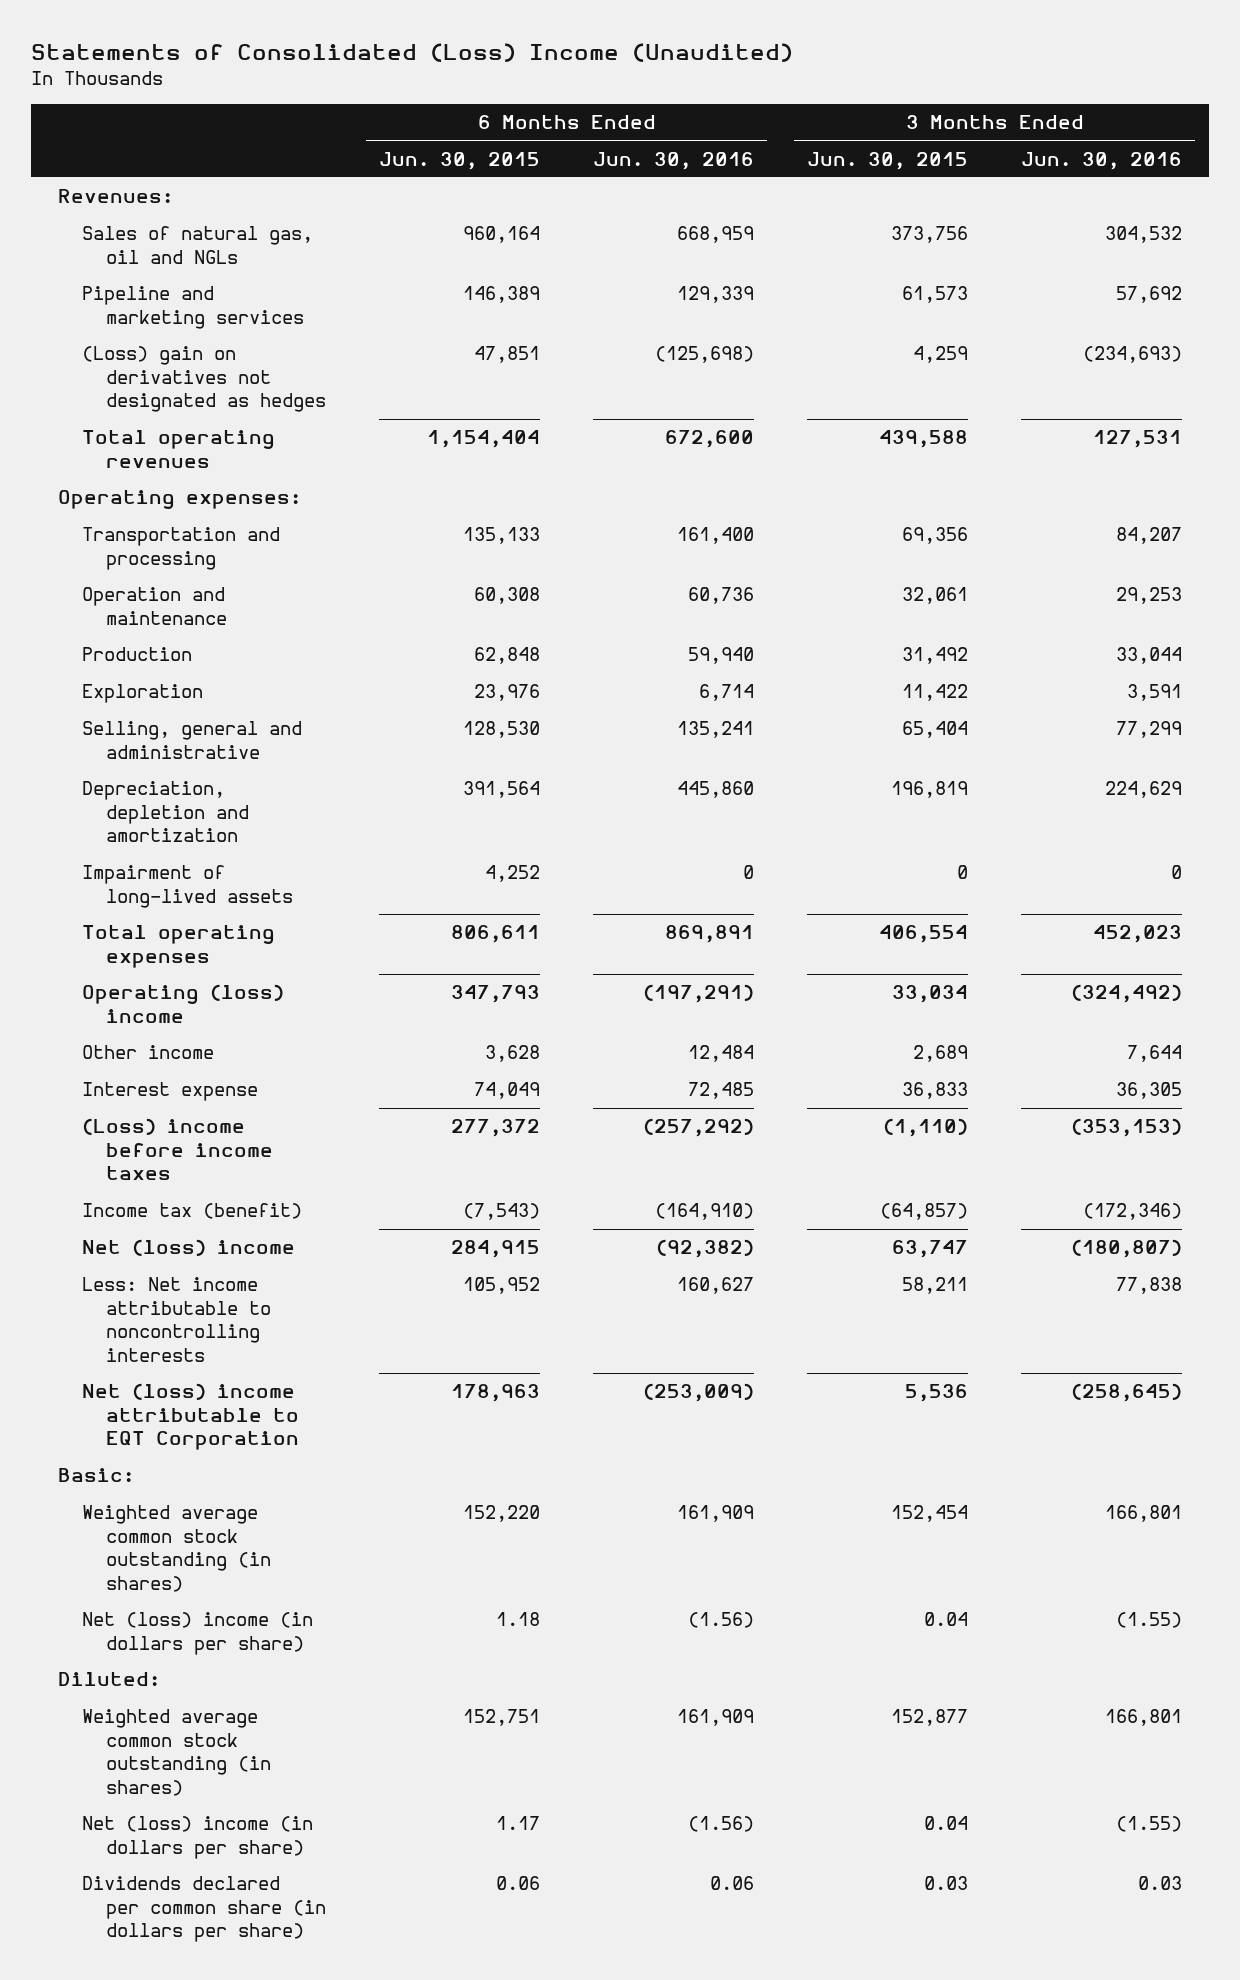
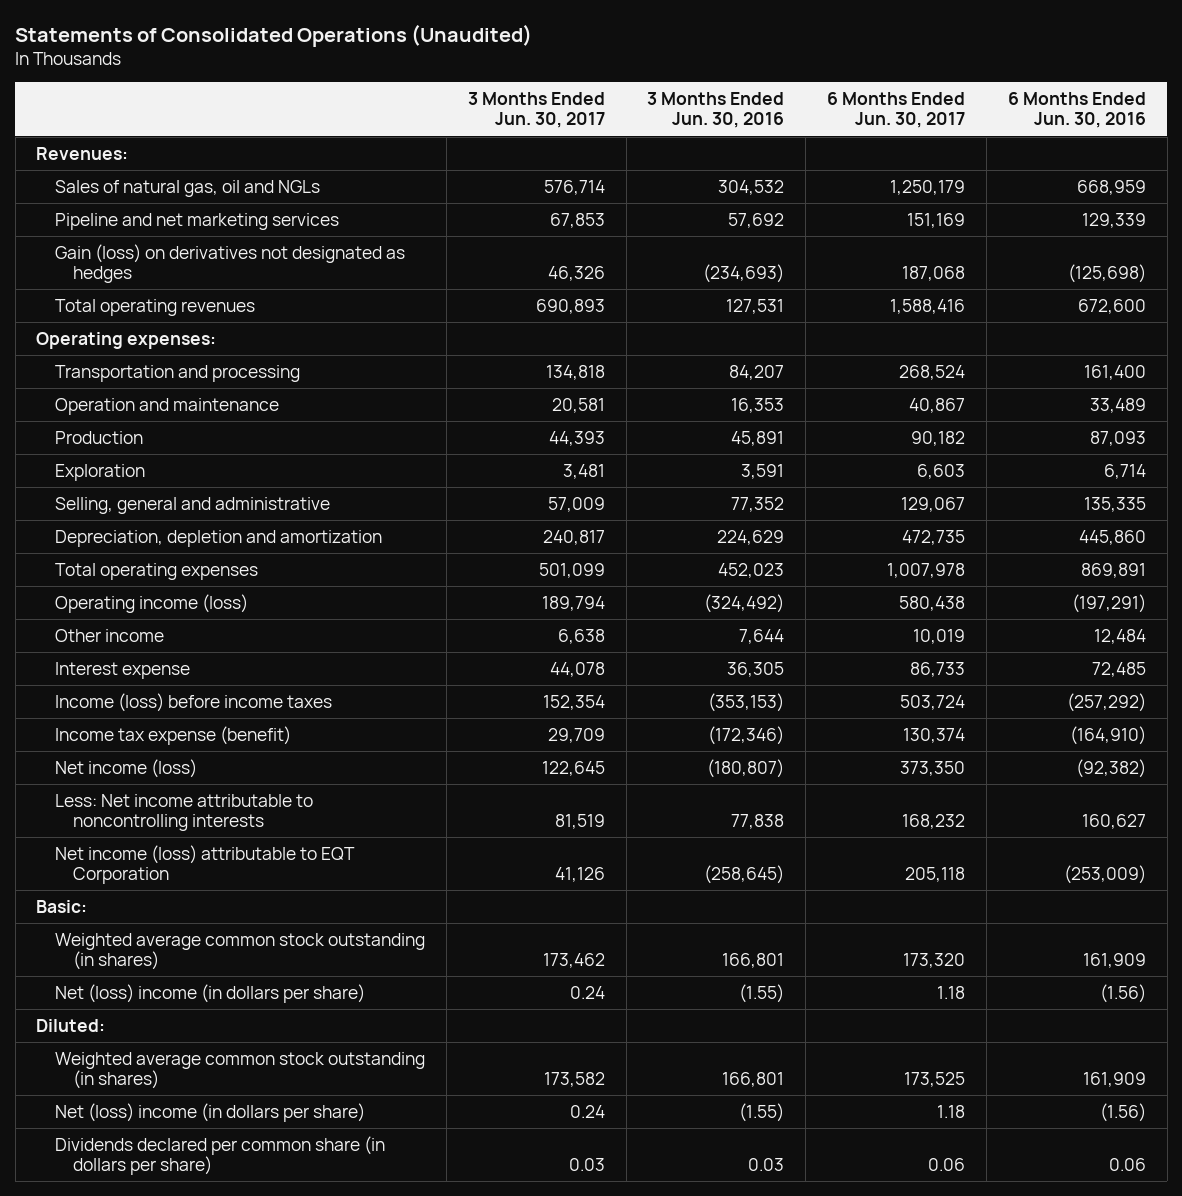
- Statements of Consolidated (Loss) Income (Unaudited)
+ Statements of Consolidated Operations (Unaudited)
- | 6 Months Ended Jun. 30, 2015 | 6 Months Ended Jun. 30, 2016 | 3 Months Ended Jun. 30, 2015 | 3 Months Ended Jun. 30, 2016
+ | 3 Months Ended Jun. 30, 2017 | 3 Months Ended Jun. 30, 2016 | 6 Months Ended Jun. 30, 2017 | 6 Months Ended Jun. 30, 2016
- Pipeline and marketing services | 146,389 | 129,339 | 61,573 | 57,692
- (Loss) gain on derivatives not designated as hedges | 47,851 | (125,698) | 4,259 | (234,693)
+ Pipeline and net marketing services | 67,853 | 57,692 | 151,169 | 129,339
+ Gain (loss) on derivatives not designated as hedges | 46,326 | (234,693) | 187,068 | (125,698)
- Operation and maintenance | 60,308 | 60,736 | 32,061 | 29,253
- Production | 62,848 | 59,940 | 31,492 | 33,044
+ Operation and maintenance | 20,581 | 16,353 | 40,867 | 33,489
+ Production | 44,393 | 45,891 | 90,182 | 87,093
- Selling, general and administrative | 128,530 | 135,241 | 65,404 | 77,299
+ Selling, general and administrative | 57,009 | 77,352 | 129,067 | 135,335
- Impairment of long-lived assets | 4,252 | 0 | 0 | 0
- Operating (loss) income | 347,793 | (197,291) | 33,034 | (324,492)
+ Operating income (loss) | 189,794 | (324,492) | 580,438 | (197,291)
- (Loss) income before income taxes | 277,372 | (257,292) | (1,110) | (353,153)
- Income tax (benefit) | (7,543) | (164,910) | (64,857) | (172,346)
- Net (loss) income | 284,915 | (92,382) | 63,747 | (180,807)
+ Income (loss) before income taxes | 152,354 | (353,153) | 503,724 | (257,292)
+ Income tax expense (benefit) | 29,709 | (172,346) | 130,374 | (164,910)
+ Net income (loss) | 122,645 | (180,807) | 373,350 | (92,382)
- Net (loss) income attributable to EQT Corporation | 178,963 | (253,009) | 5,536 | (258,645)
+ Net income (loss) attributable to EQT Corporation | 41,126 | (258,645) | 205,118 | (253,009)

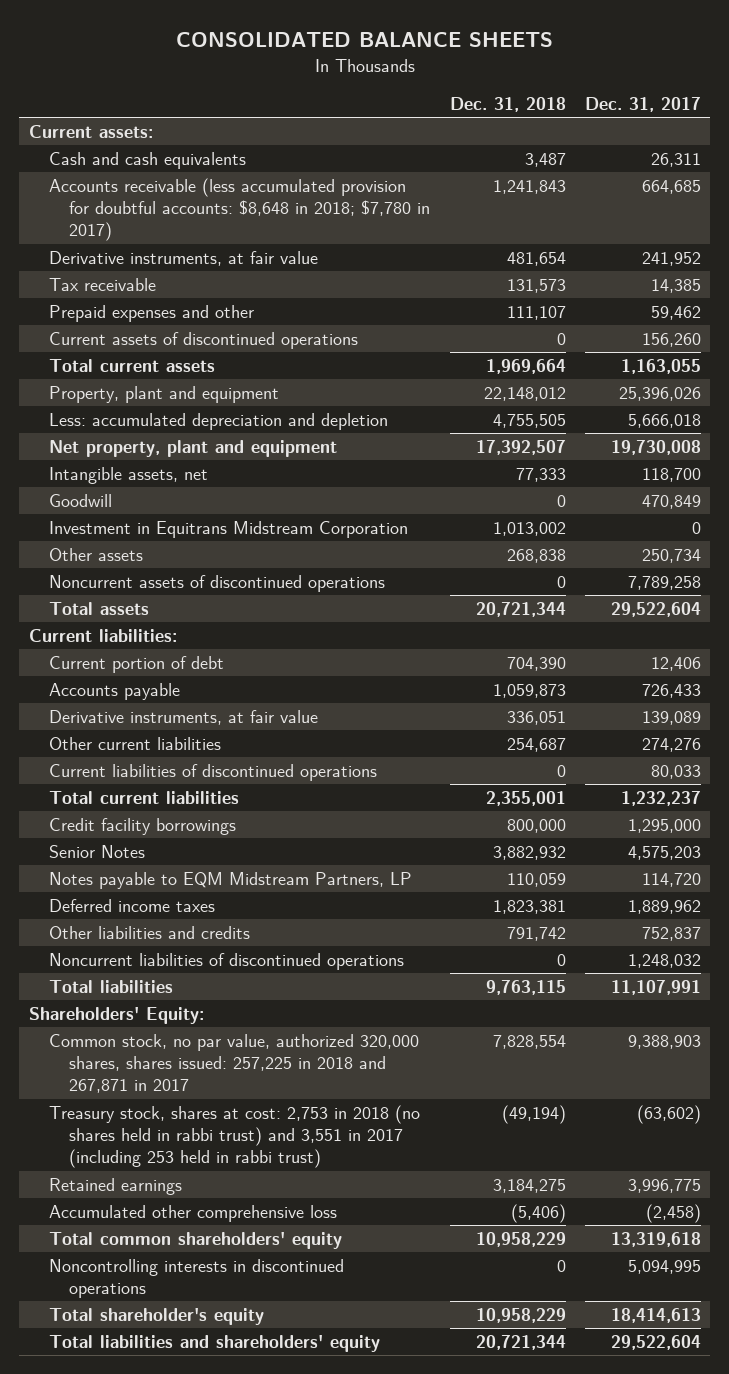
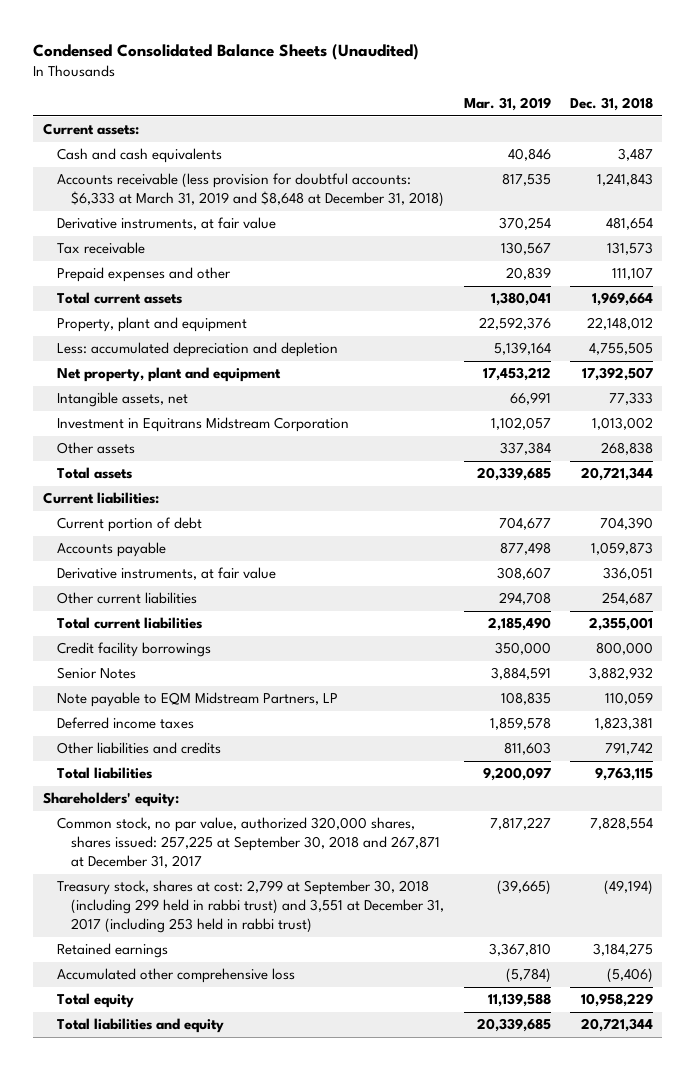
- CONSOLIDATED BALANCE SHEETS
+ Condensed Consolidated Balance Sheets (Unaudited)
- | Dec. 31, 2018 | Dec. 31, 2017
+ | Mar. 31, 2019 | Dec. 31, 2018
- Accounts receivable (less accumulated provision for doubtful accounts: $8,648 in 2018; $7,780 in 2017) | 1,241,843 | 664,685
+ Accounts receivable (less provision for doubtful accounts: $6,333 at March 31, 2019 and $8,648 at December 31, 2018) | 817,535 | 1,241,843
- Current assets of discontinued operations | 0 | 156,260
- Goodwill | 0 | 470,849
- Noncurrent assets of discontinued operations | 0 | 7,789,258
- Current liabilities of discontinued operations | 0 | 80,033
- Notes payable to EQM Midstream Partners, LP | 110,059 | 114,720
+ Note payable to EQM Midstream Partners, LP | 108,835 | 110,059
- Noncurrent liabilities of discontinued operations | 0 | 1,248,032
- Shareholders' Equity:
- Common stock, no par value, authorized 320,000 shares, shares issued: 257,225 in 2018 and 267,871 in 2017 | 7,828,554 | 9,388,903
- Treasury stock, shares at cost: 2,753 in 2018 (no shares held in rabbi trust) and 3,551 in 2017 (including 253 held in rabbi trust) | (49,194) | (63,602)
+ Shareholders' equity:
+ Common stock, no par value, authorized 320,000 shares, shares issued: 257,225 at September 30, 2018 and 267,871 at December 31, 2017 | 7,817,227 | 7,828,554
+ Treasury stock, shares at cost: 2,799 at September 30, 2018 (including 299 held in rabbi trust) and 3,551 at December 31, 2017 (including 253 held in rabbi trust) | (39,665) | (49,194)
- Total common shareholders' equity | 10,958,229 | 13,319,618
- Noncontrolling interests in discontinued operations | 0 | 5,094,995
- Total shareholder's equity | 10,958,229 | 18,414,613
- Total liabilities and shareholders' equity | 20,721,344 | 29,522,604
+ Total equity | 11,139,588 | 10,958,229
+ Total liabilities and equity | 20,339,685 | 20,721,344

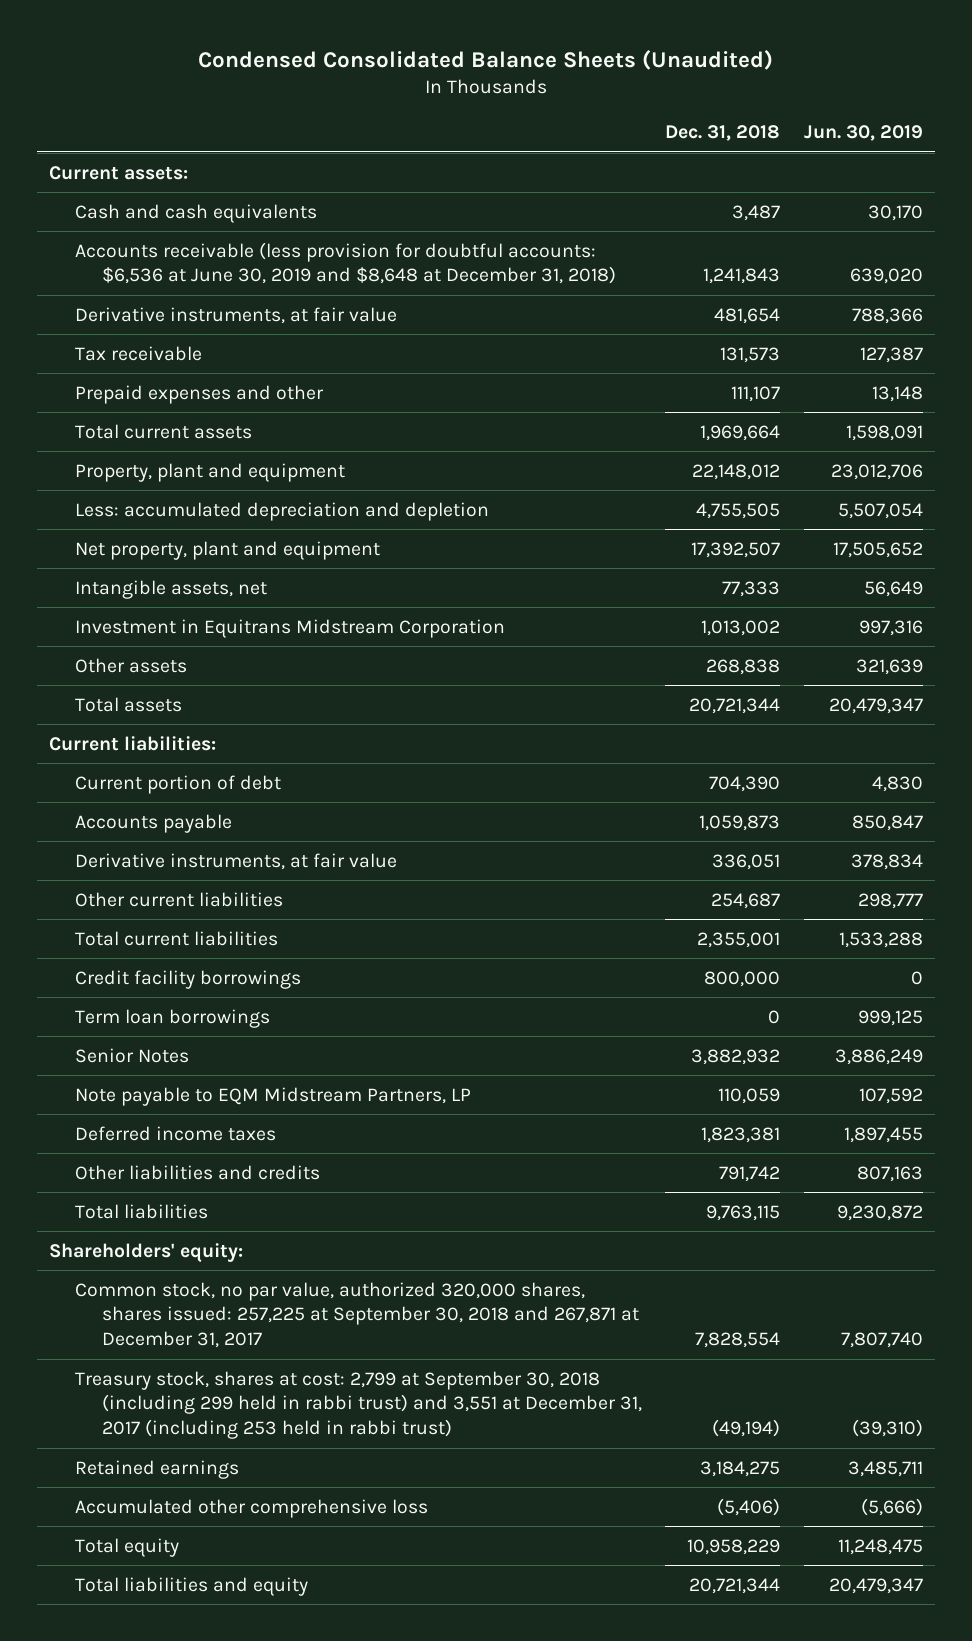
- | Mar. 31, 2019 | Dec. 31, 2018
+ | Dec. 31, 2018 | Jun. 30, 2019
- Accounts receivable (less provision for doubtful accounts: $6,333 at March 31, 2019 and $8,648 at December 31, 2018) | 817,535 | 1,241,843
+ Accounts receivable (less provision for doubtful accounts: $6,536 at June 30, 2019 and $8,648 at December 31, 2018) | 1,241,843 | 639,020
+ Term loan borrowings | 0 | 999,125

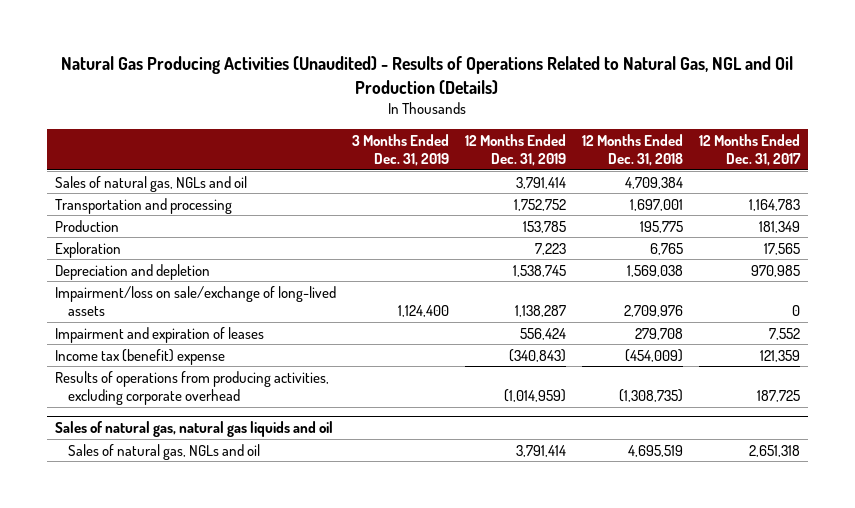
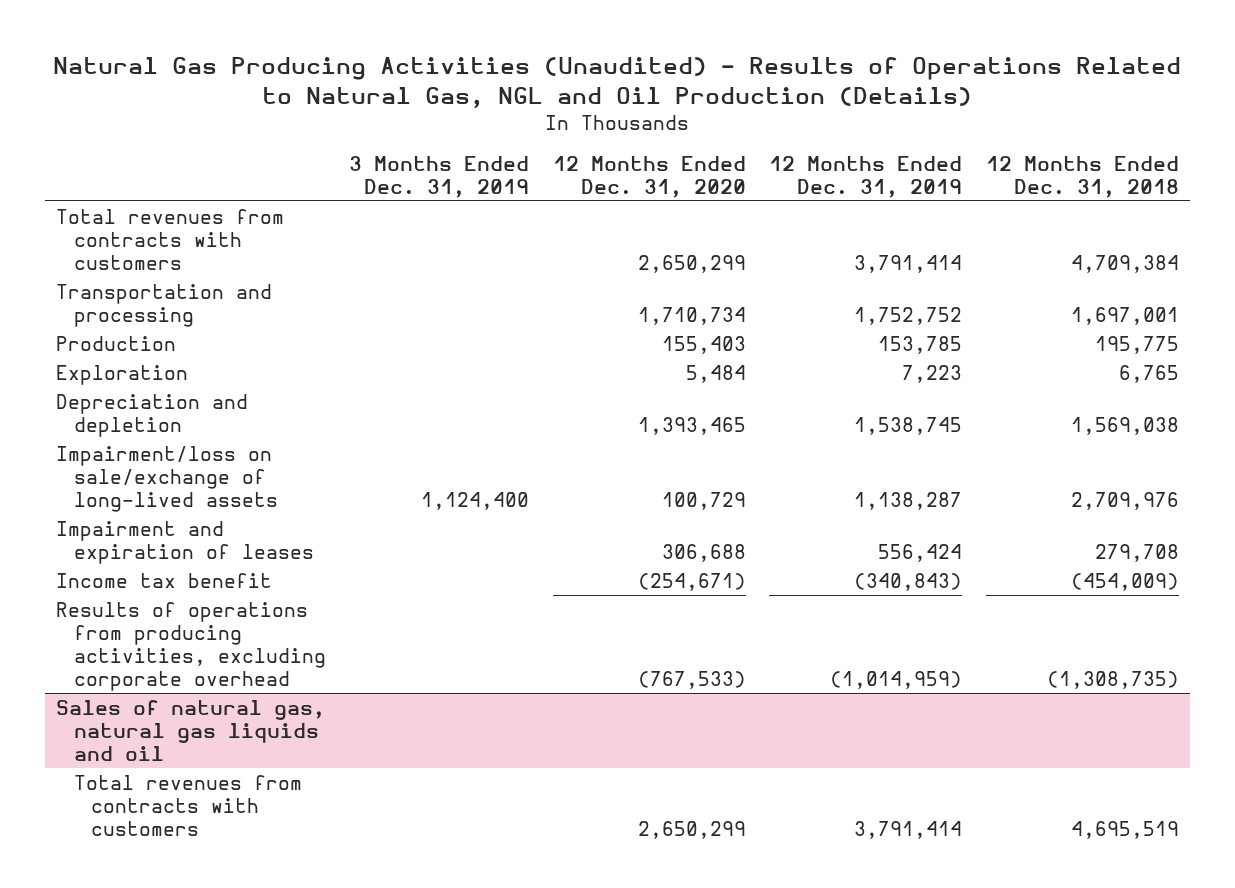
- | 3 Months Ended Dec. 31, 2019 | 12 Months Ended Dec. 31, 2019 | 12 Months Ended Dec. 31, 2018 | 12 Months Ended Dec. 31, 2017
+ | 3 Months Ended Dec. 31, 2019 | 12 Months Ended Dec. 31, 2020 | 12 Months Ended Dec. 31, 2019 | 12 Months Ended Dec. 31, 2018
- Sales of natural gas, NGLs and oil | | 3,791,414 | 4,709,384 |
+ Total revenues from contracts with customers | | 2,650,299 | 3,791,414 | 4,709,384
- Income tax (benefit) expense | | (340,843) | (454,009) | 121,359
+ Income tax benefit | | (254,671) | (340,843) | (454,009)
@ Sales of natural gas, natural gas liquids and oil
- Sales of natural gas, NGLs and oil | | 3,791,414 | 4,695,519 | 2,651,318
+ Total revenues from contracts with customers | | 2,650,299 | 3,791,414 | 4,695,519

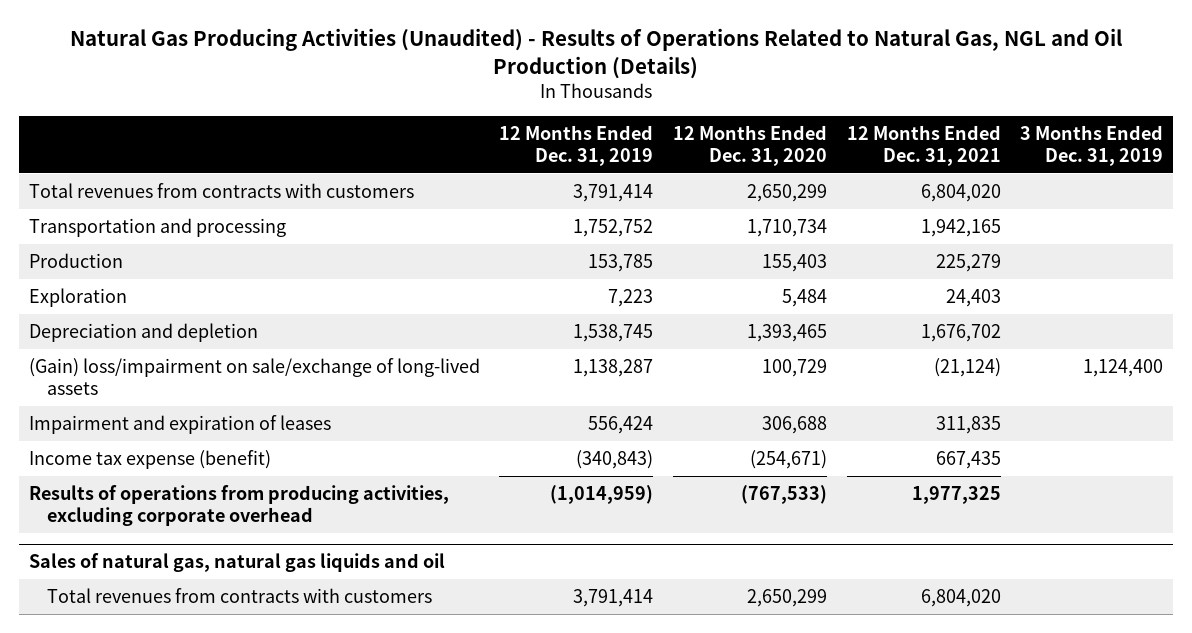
- | 3 Months Ended Dec. 31, 2019 | 12 Months Ended Dec. 31, 2020 | 12 Months Ended Dec. 31, 2019 | 12 Months Ended Dec. 31, 2018
+ | 12 Months Ended Dec. 31, 2019 | 12 Months Ended Dec. 31, 2020 | 12 Months Ended Dec. 31, 2021 | 3 Months Ended Dec. 31, 2019
- Impairment/loss on sale/exchange of long-lived assets | 1,124,400 | 100,729 | 1,138,287 | 2,709,976
+ (Gain) loss/impairment on sale/exchange of long-lived assets | 1,138,287 | 100,729 | (21,124) | 1,124,400
- Income tax benefit | | (254,671) | (340,843) | (454,009)
+ Income tax expense (benefit) | (340,843) | (254,671) | 667,435 |

